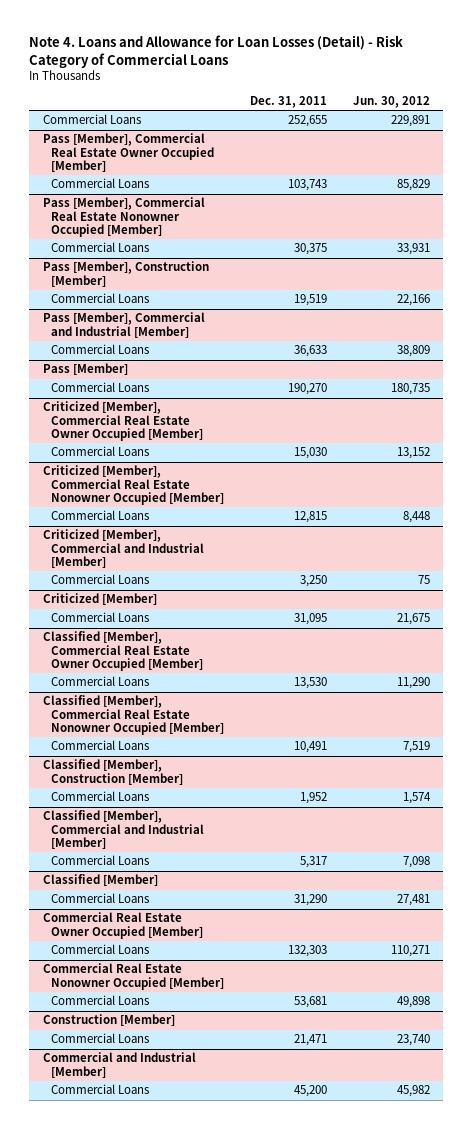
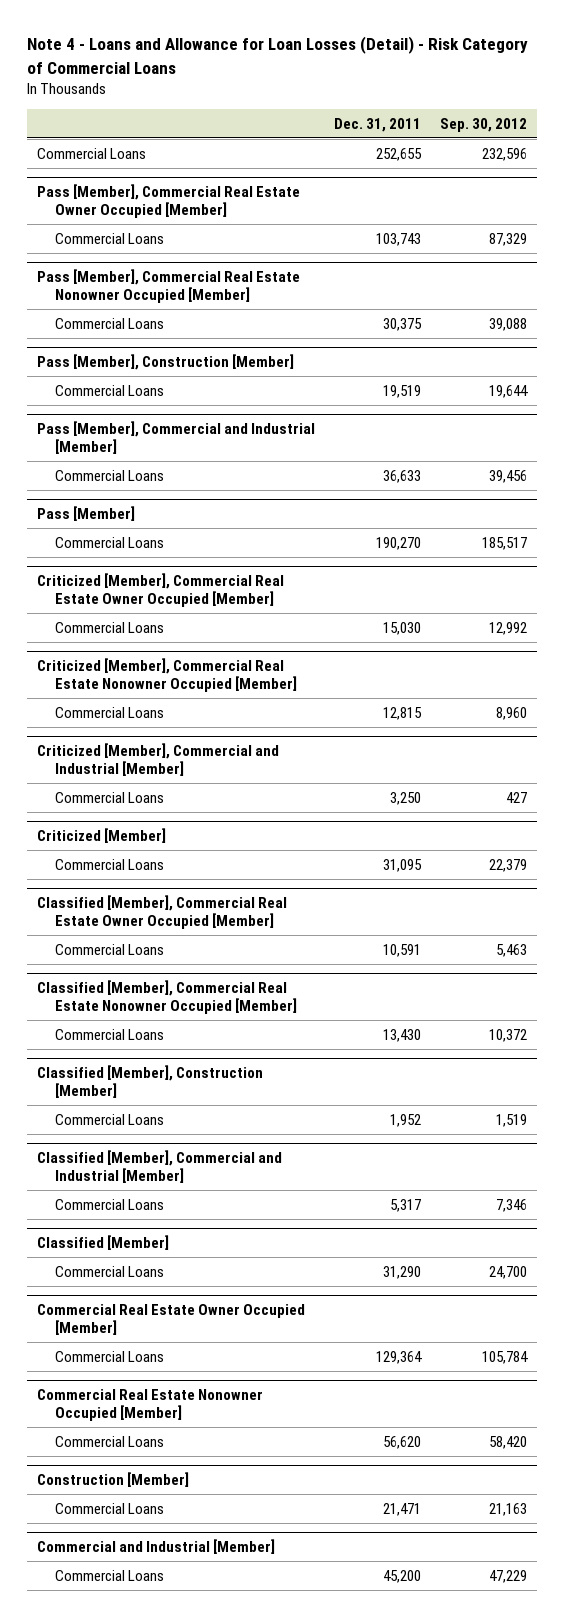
- Note 4. Loans and Allowance for Loan Losses (Detail) - Risk Category of Commercial Loans
+ Note 4 - Loans and Allowance for Loan Losses (Detail) - Risk Category of Commercial Loans
- | Dec. 31, 2011 | Jun. 30, 2012
+ | Dec. 31, 2011 | Sep. 30, 2012
@ Classified [Member], Commercial Real Estate Owner Occupied [Member]
- Commercial Loans | 13,530 | 11,290
+ Commercial Loans | 10,591 | 5,463
@ Classified [Member], Commercial Real Estate Nonowner Occupied [Member]
- Commercial Loans | 10,491 | 7,519
+ Commercial Loans | 13,430 | 10,372
@ Commercial Real Estate Owner Occupied [Member]
- Commercial Loans | 132,303 | 110,271
+ Commercial Loans | 129,364 | 105,784
@ Commercial Real Estate Nonowner Occupied [Member]
- Commercial Loans | 53,681 | 49,898
+ Commercial Loans | 56,620 | 58,420

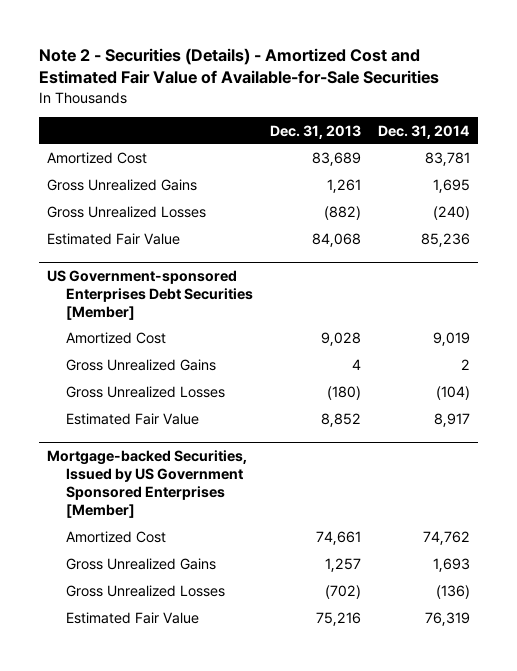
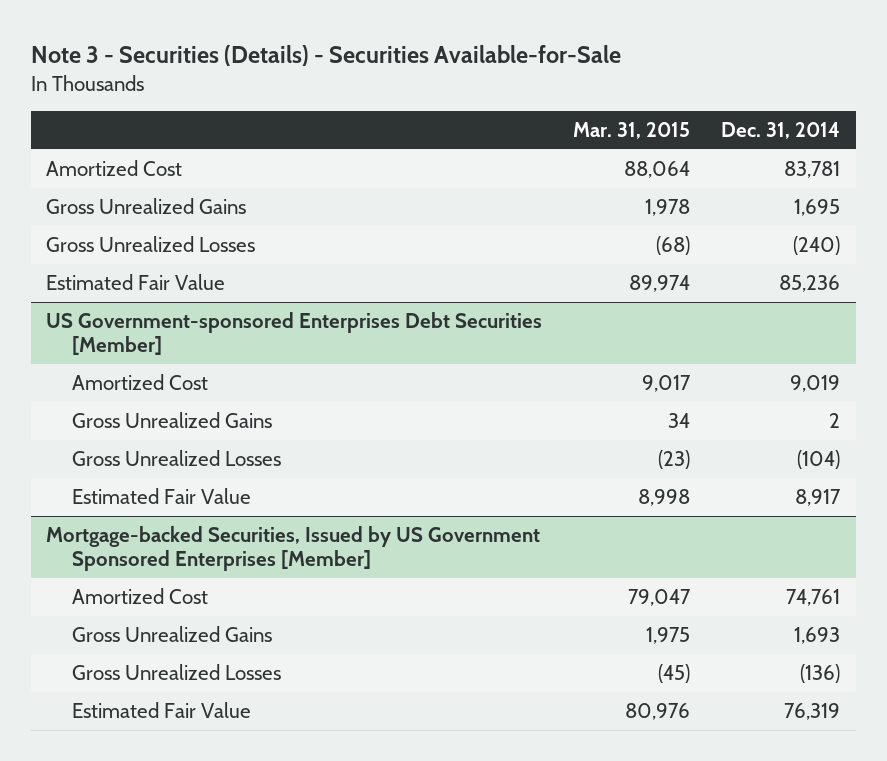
- Note 2 - Securities (Details) - Amortized Cost and Estimated Fair Value of Available-for-Sale Securities
+ Note 3 - Securities (Details) - Securities Available-for-Sale
- | Dec. 31, 2013 | Dec. 31, 2014
+ | Mar. 31, 2015 | Dec. 31, 2014
@ Mortgage-backed Securities, Issued by US Government Sponsored Enterprises [Member]
- Amortized Cost | 74,661 | 74,762
+ Amortized Cost | 79,047 | 74,761

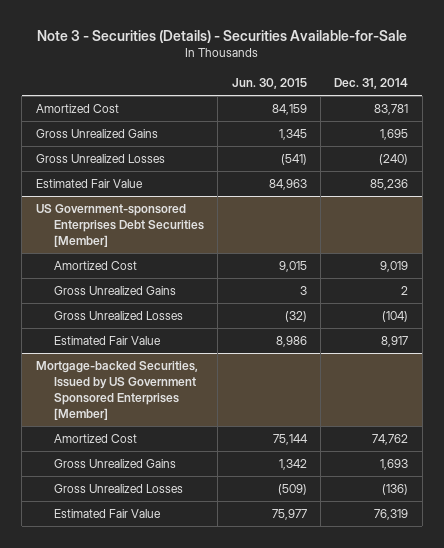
- | Mar. 31, 2015 | Dec. 31, 2014
+ | Jun. 30, 2015 | Dec. 31, 2014
@ Mortgage-backed Securities, Issued by US Government Sponsored Enterprises [Member]
- Amortized Cost | 79,047 | 74,761
+ Amortized Cost | 75,144 | 74,762

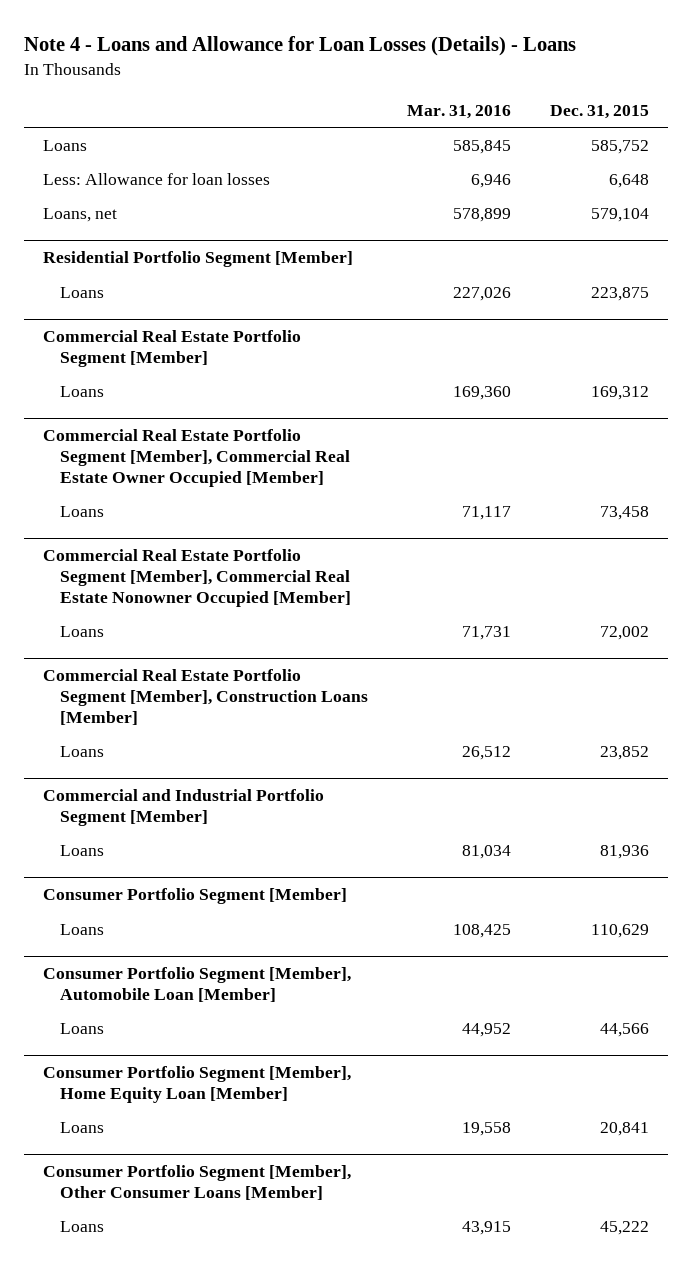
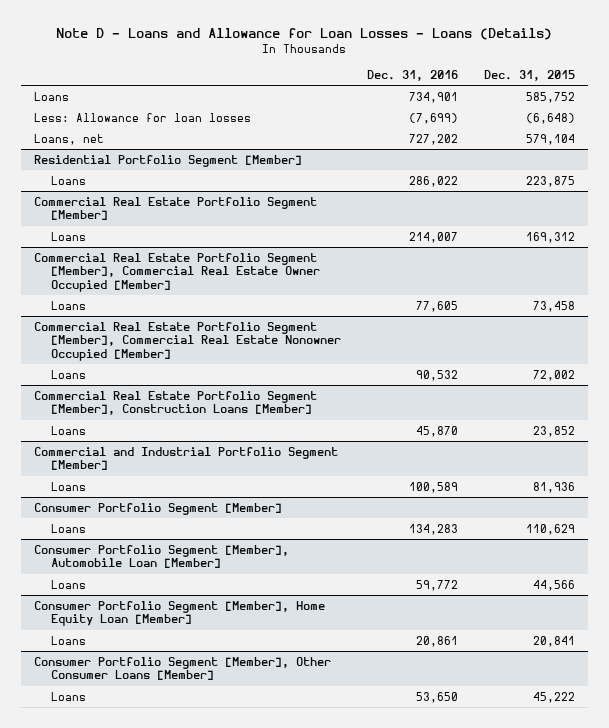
- Note 4 - Loans and Allowance for Loan Losses (Details) - Loans
+ Note D - Loans and Allowance for Loan Losses - Loans (Details)
- | Mar. 31, 2016 | Dec. 31, 2015
+ | Dec. 31, 2016 | Dec. 31, 2015
- Less: Allowance for loan losses | 6,946 | 6,648
+ Less: Allowance for loan losses | (7,699) | (6,648)

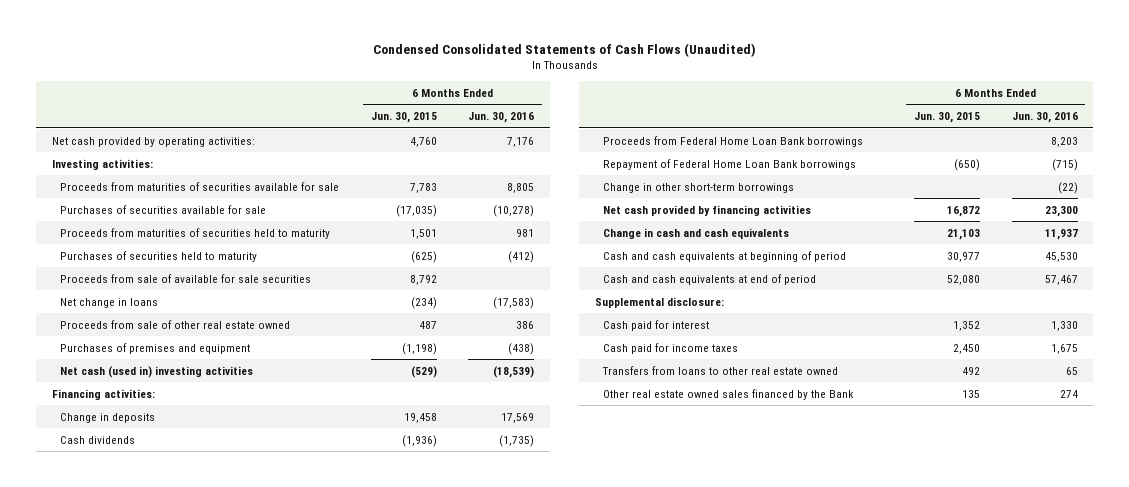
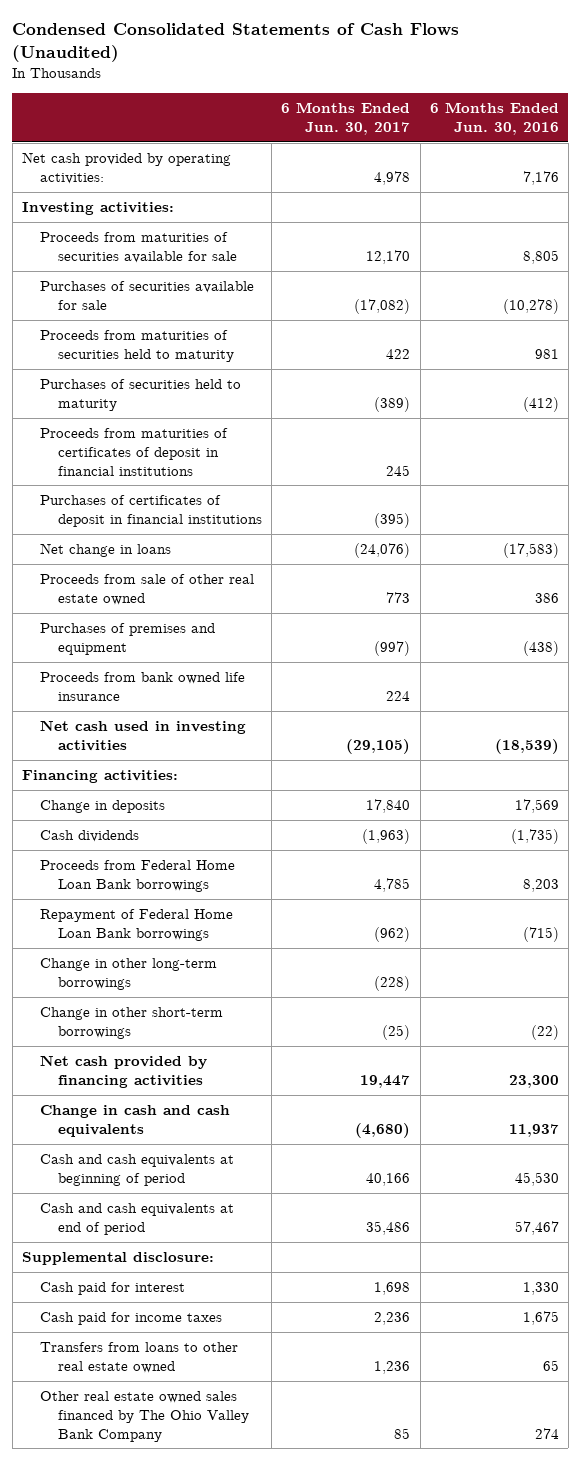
- | 6 Months Ended Jun. 30, 2015 | 6 Months Ended Jun. 30, 2016
+ | 6 Months Ended Jun. 30, 2017 | 6 Months Ended Jun. 30, 2016
- Proceeds from sale of available for sale securities | 8,792 |
+ Proceeds from maturities of certificates of deposit in financial institutions | 245 |
+ Purchases of certificates of deposit in financial institutions | (395) |
- Net cash (used in) investing activities | (529) | (18,539)
+ Proceeds from bank owned life insurance | 224 |
+ Net cash used in investing activities | (29,105) | (18,539)
+ Change in other long-term borrowings | (228) |
- Other real estate owned sales financed by the Bank | 135 | 274
+ Other real estate owned sales financed by The Ohio Valley Bank Company | 85 | 274

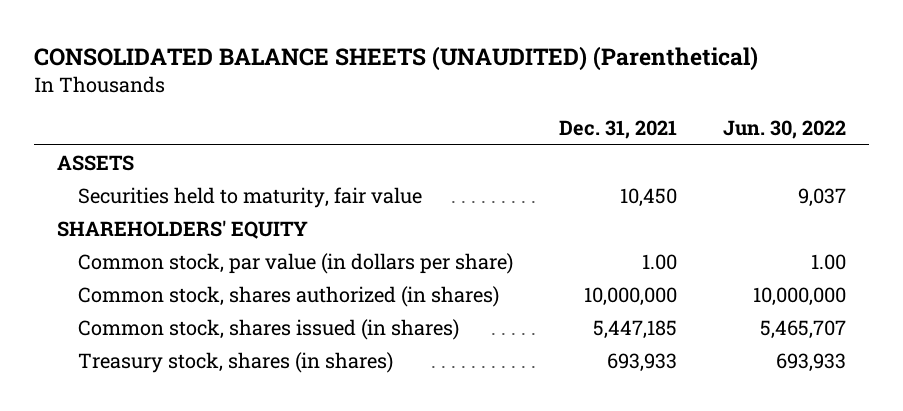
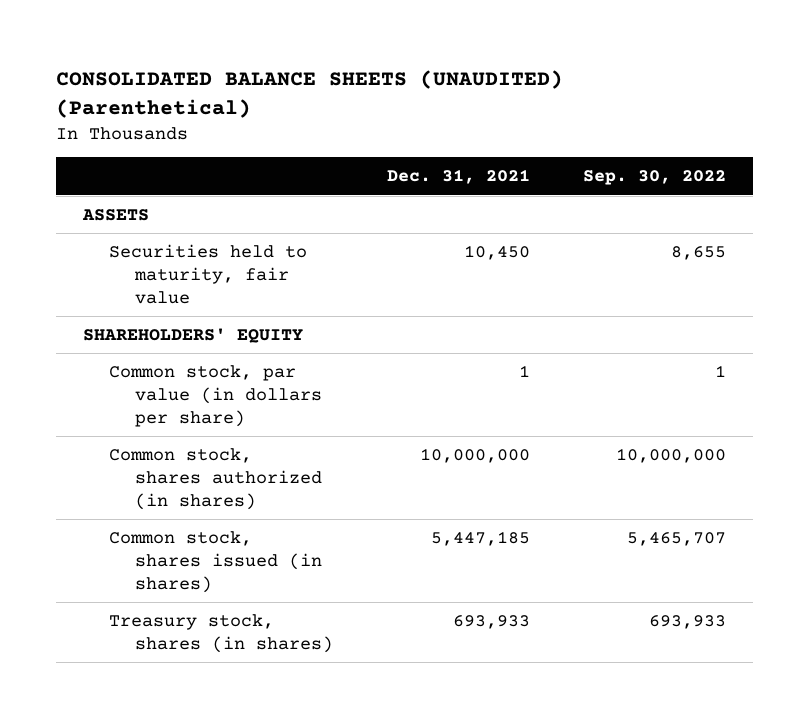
- | Dec. 31, 2021 | Jun. 30, 2022
+ | Dec. 31, 2021 | Sep. 30, 2022
- Common stock, par value (in dollars per share) | 1.00 | 1.00
+ Common stock, par value (in dollars per share) | 1 | 1

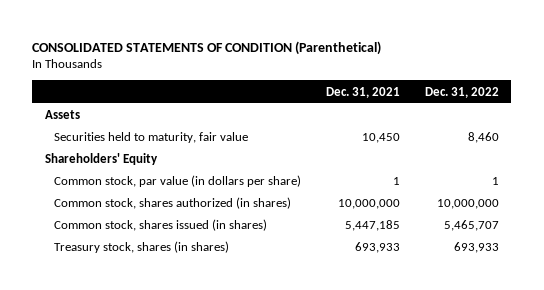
- CONSOLIDATED BALANCE SHEETS (UNAUDITED) (Parenthetical)
+ CONSOLIDATED STATEMENTS OF CONDITION (Parenthetical)
- | Dec. 31, 2021 | Sep. 30, 2022
+ | Dec. 31, 2021 | Dec. 31, 2022
- ASSETS
+ Assets
- SHAREHOLDERS' EQUITY
+ Shareholders' Equity

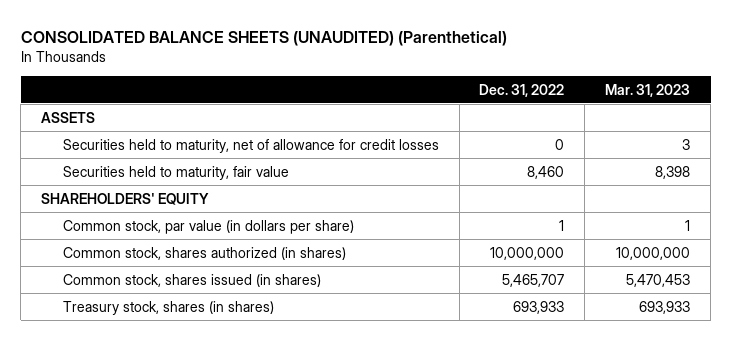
- CONSOLIDATED STATEMENTS OF CONDITION (Parenthetical)
+ CONSOLIDATED BALANCE SHEETS (UNAUDITED) (Parenthetical)
- | Dec. 31, 2021 | Dec. 31, 2022
+ | Dec. 31, 2022 | Mar. 31, 2023
- Assets
+ ASSETS
+ Securities held to maturity, net of allowance for credit losses | 0 | 3
- Shareholders' Equity
+ SHAREHOLDERS' EQUITY

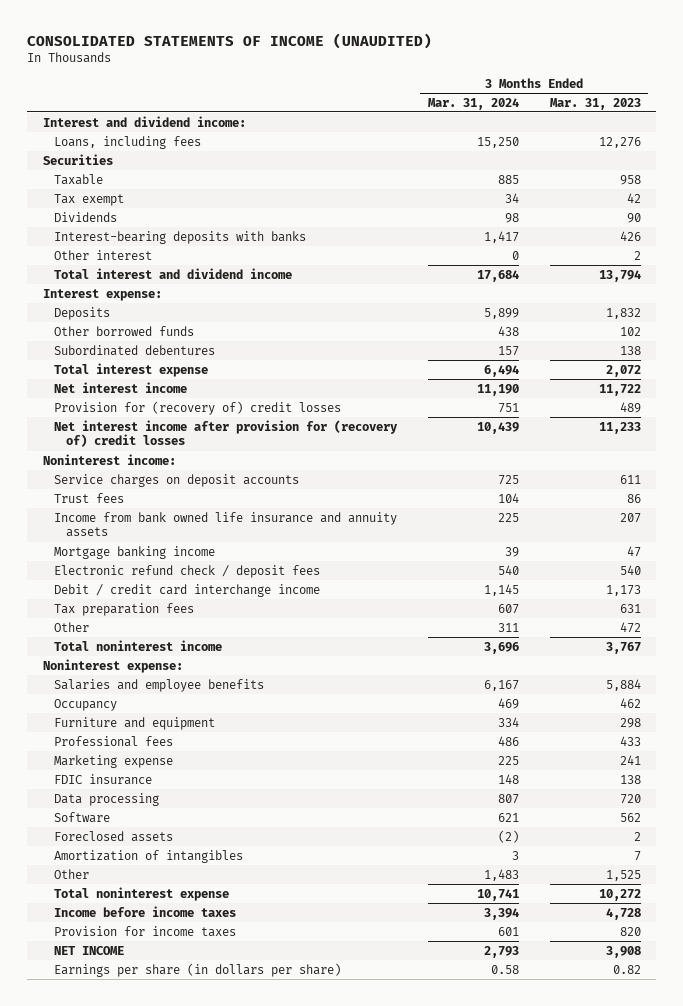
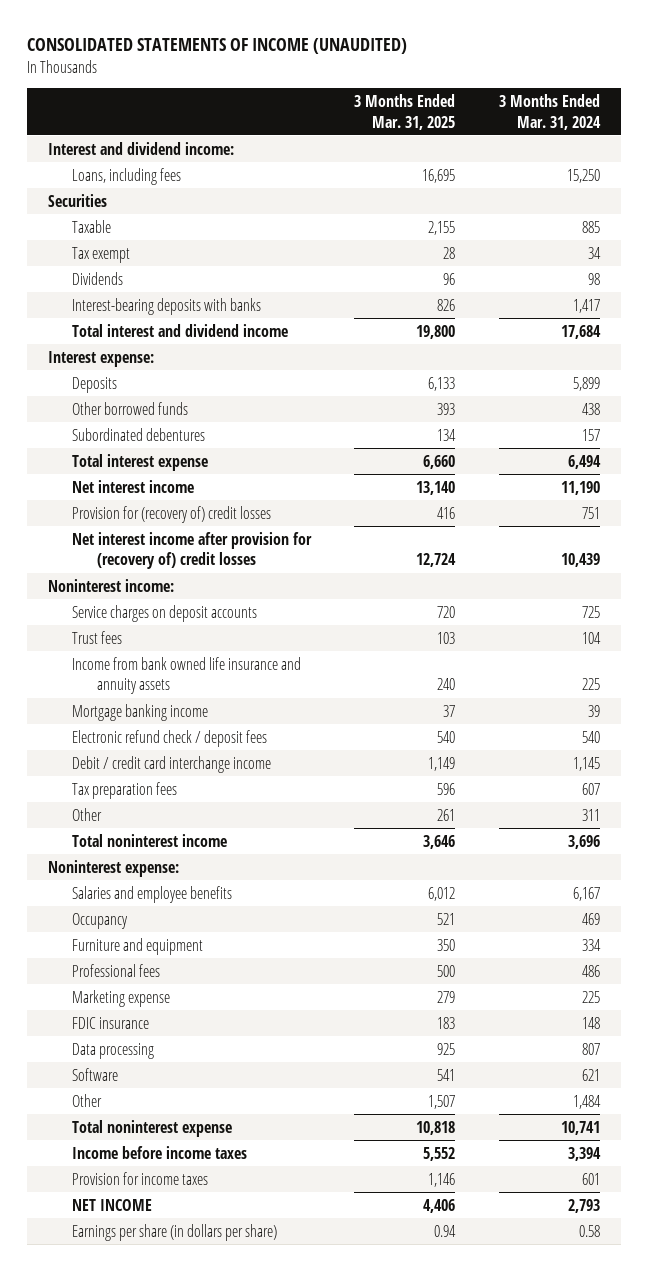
- | 3 Months Ended Mar. 31, 2024 | 3 Months Ended Mar. 31, 2023
+ | 3 Months Ended Mar. 31, 2025 | 3 Months Ended Mar. 31, 2024
- Other interest | 0 | 2
- Foreclosed assets | (2) | 2
- Amortization of intangibles | 3 | 7
- Other | 1,483 | 1,525
+ Other | 1,507 | 1,484

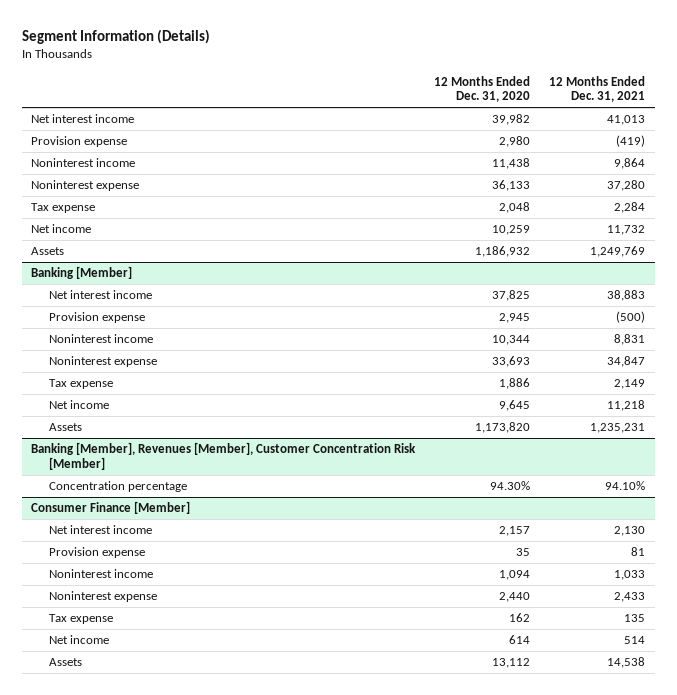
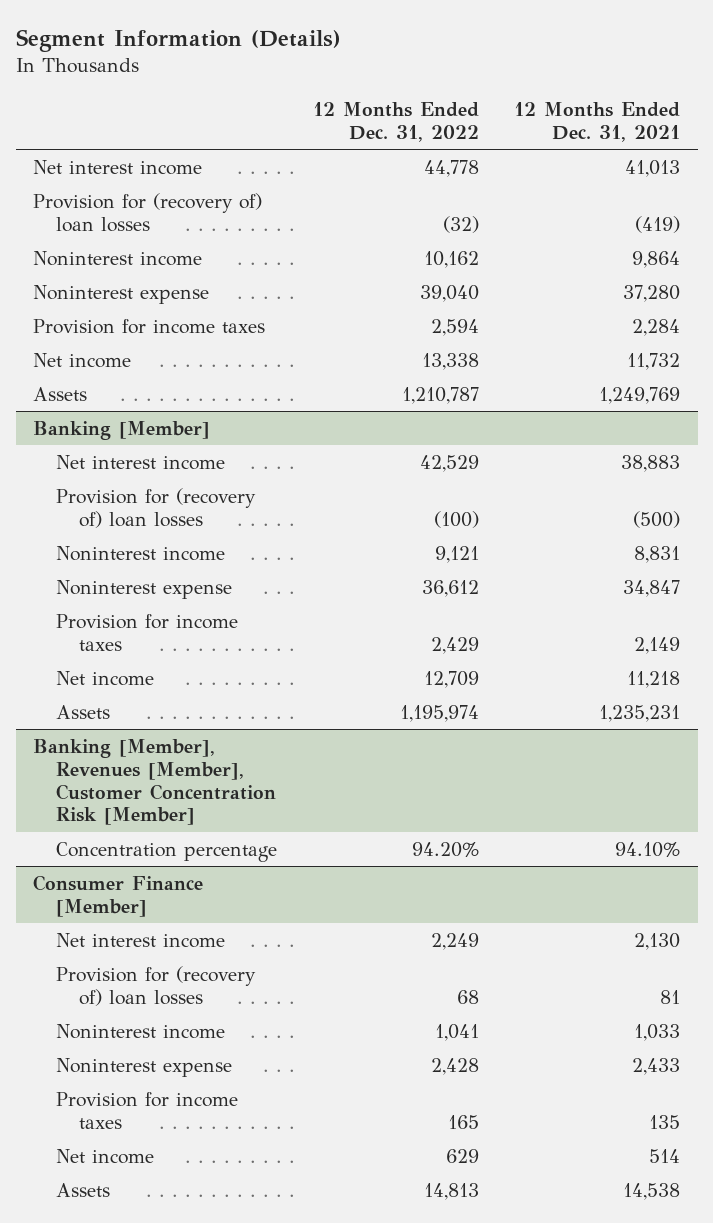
- | 12 Months Ended Dec. 31, 2020 | 12 Months Ended Dec. 31, 2021
+ | 12 Months Ended Dec. 31, 2022 | 12 Months Ended Dec. 31, 2021
- Provision expense | 2,980 | (419)
+ Provision for (recovery of) loan losses | (32) | (419)
- Tax expense | 2,048 | 2,284
+ Provision for income taxes | 2,594 | 2,284
@ Banking [Member]
- Provision expense | 2,945 | (500)
+ Provision for (recovery of) loan losses | (100) | (500)
- Tax expense | 1,886 | 2,149
+ Provision for income taxes | 2,429 | 2,149
@ Consumer Finance [Member]
- Provision expense | 35 | 81
+ Provision for (recovery of) loan losses | 68 | 81
- Tax expense | 162 | 135
+ Provision for income taxes | 165 | 135

